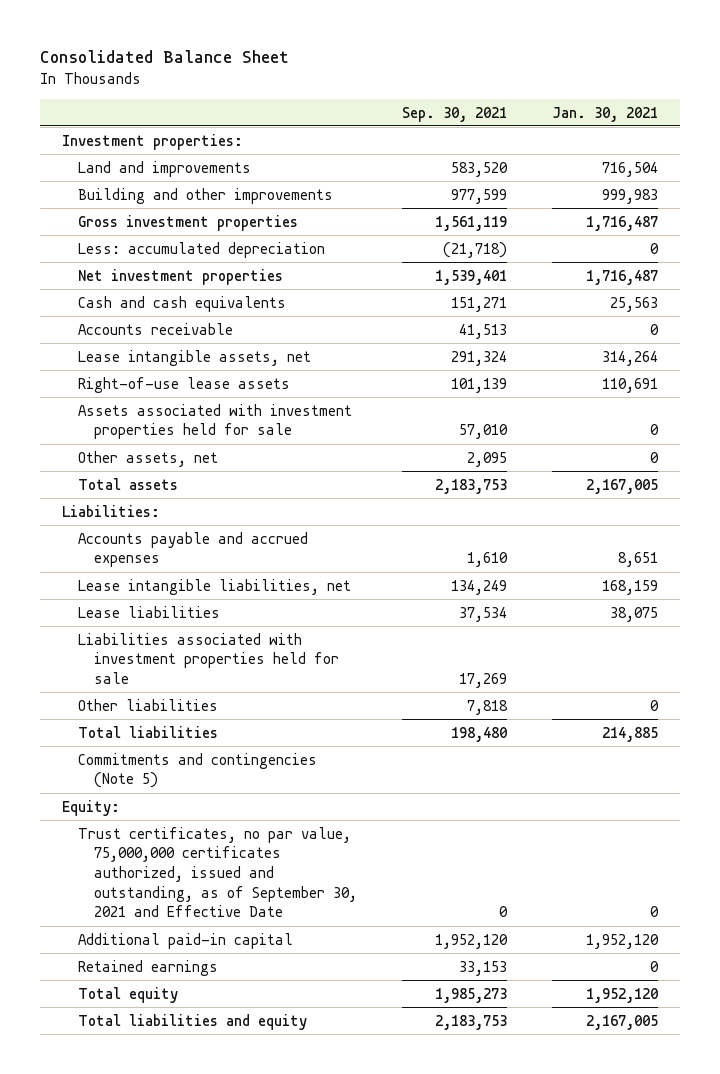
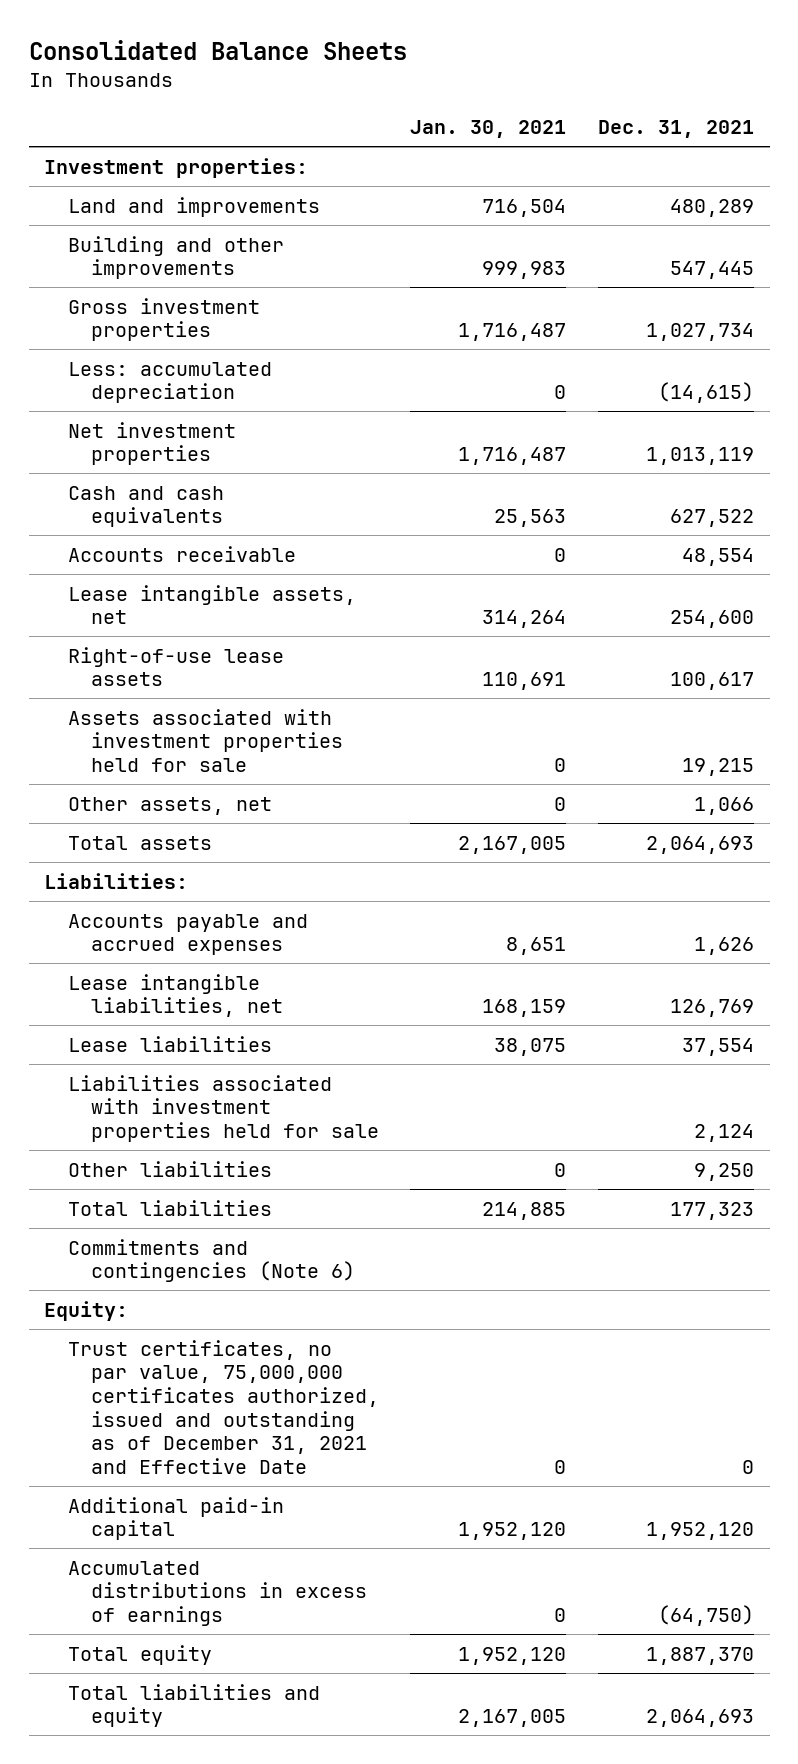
- Consolidated Balance Sheet
+ Consolidated Balance Sheets
- | Sep. 30, 2021 | Jan. 30, 2021
+ | Jan. 30, 2021 | Dec. 31, 2021
- Commitments and contingencies (Note 5)
+ Commitments and contingencies (Note 6)
- Trust certificates, no par value, 75,000,000 certificates authorized, issued and outstanding, as of September 30, 2021 and Effective Date | 0 | 0
+ Trust certificates, no par value, 75,000,000 certificates authorized, issued and outstanding as of December 31, 2021 and Effective Date | 0 | 0
- Retained earnings | 33,153 | 0
+ Accumulated distributions in excess of earnings | 0 | (64,750)

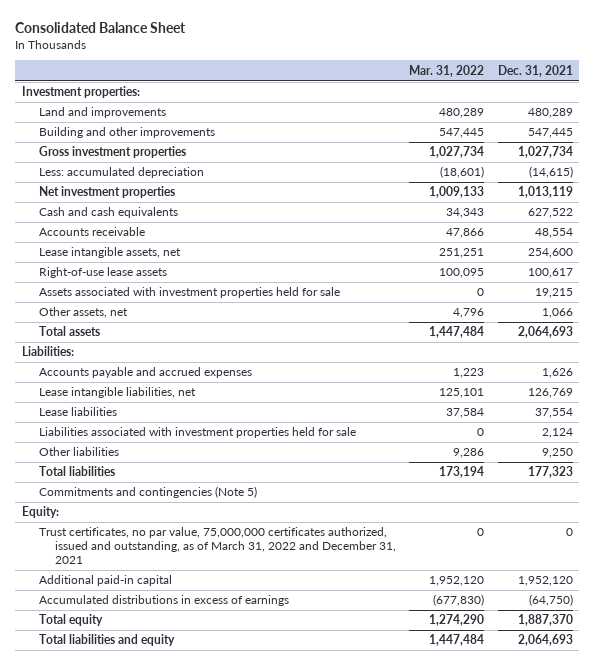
- Consolidated Balance Sheets
+ Consolidated Balance Sheet
- | Jan. 30, 2021 | Dec. 31, 2021
+ | Mar. 31, 2022 | Dec. 31, 2021
- Commitments and contingencies (Note 6)
+ Commitments and contingencies (Note 5)
- Trust certificates, no par value, 75,000,000 certificates authorized, issued and outstanding as of December 31, 2021 and Effective Date | 0 | 0
+ Trust certificates, no par value, 75,000,000 certificates authorized, issued and outstanding, as of March 31, 2022 and December 31, 2021 | 0 | 0

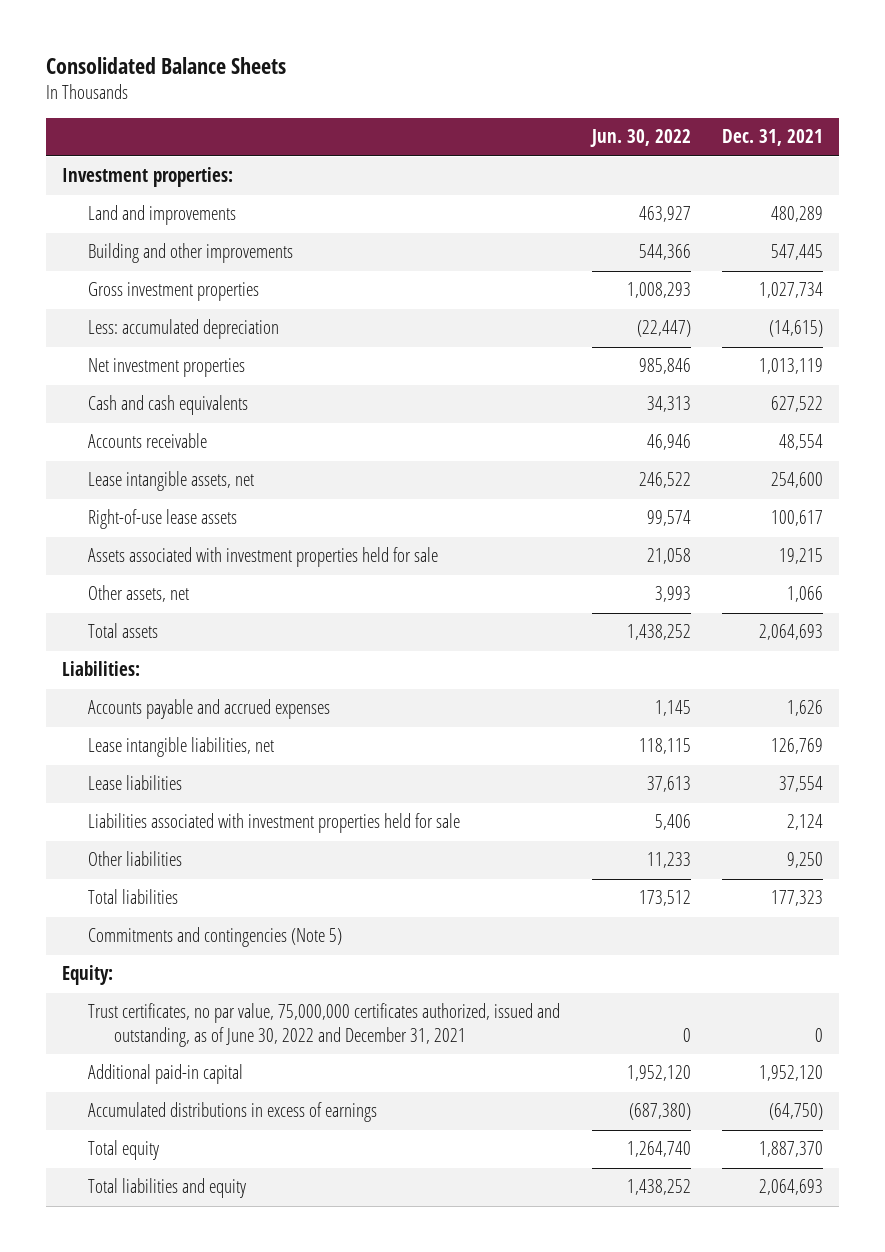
- Consolidated Balance Sheet
+ Consolidated Balance Sheets
- | Mar. 31, 2022 | Dec. 31, 2021
+ | Jun. 30, 2022 | Dec. 31, 2021
- Trust certificates, no par value, 75,000,000 certificates authorized, issued and outstanding, as of March 31, 2022 and December 31, 2021 | 0 | 0
+ Trust certificates, no par value, 75,000,000 certificates authorized, issued and outstanding, as of June 30, 2022 and December 31, 2021 | 0 | 0

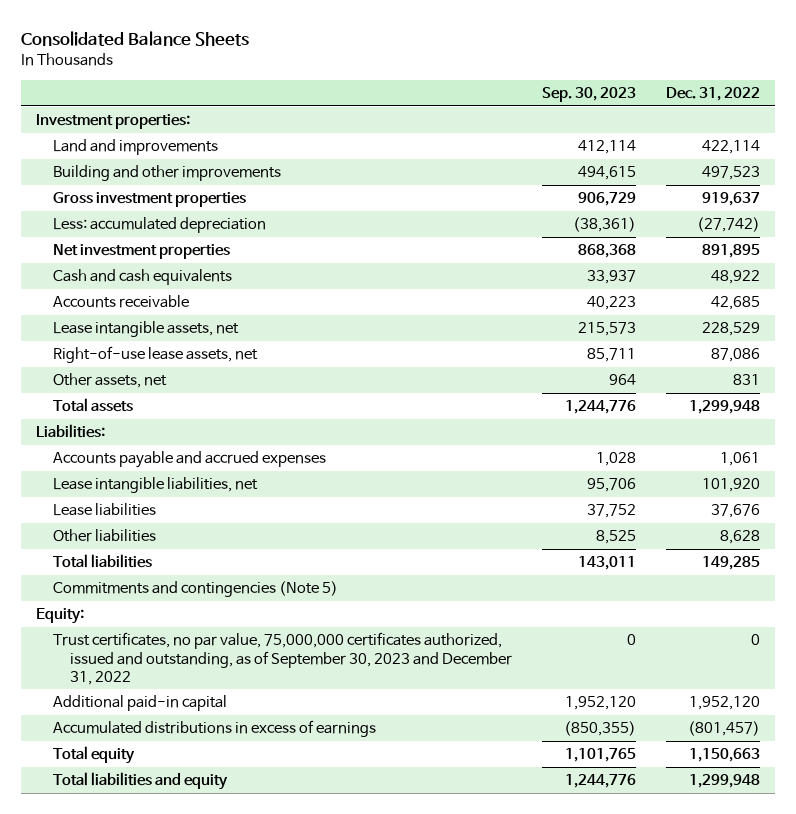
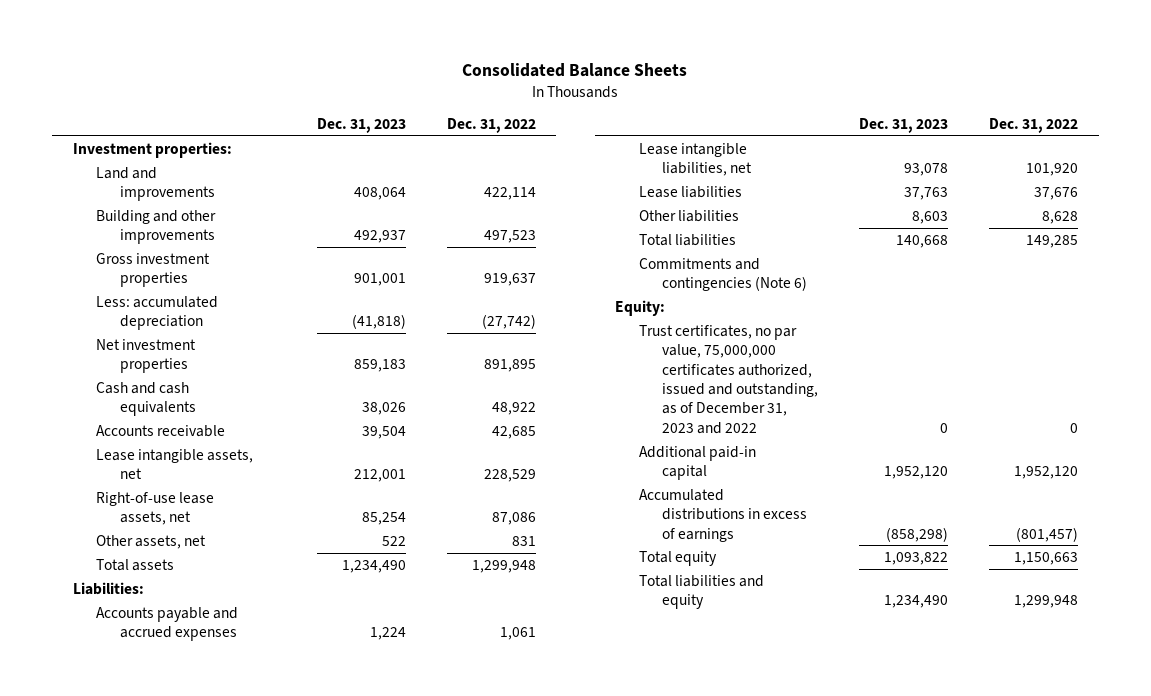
- | Sep. 30, 2023 | Dec. 31, 2022
+ | Dec. 31, 2023 | Dec. 31, 2022
- Commitments and contingencies (Note 5)
+ Commitments and contingencies (Note 6)
- Trust certificates, no par value, 75,000,000 certificates authorized, issued and outstanding, as of September 30, 2023 and December 31, 2022 | 0 | 0
+ Trust certificates, no par value, 75,000,000 certificates authorized, issued and outstanding, as of December 31, 2023 and 2022 | 0 | 0

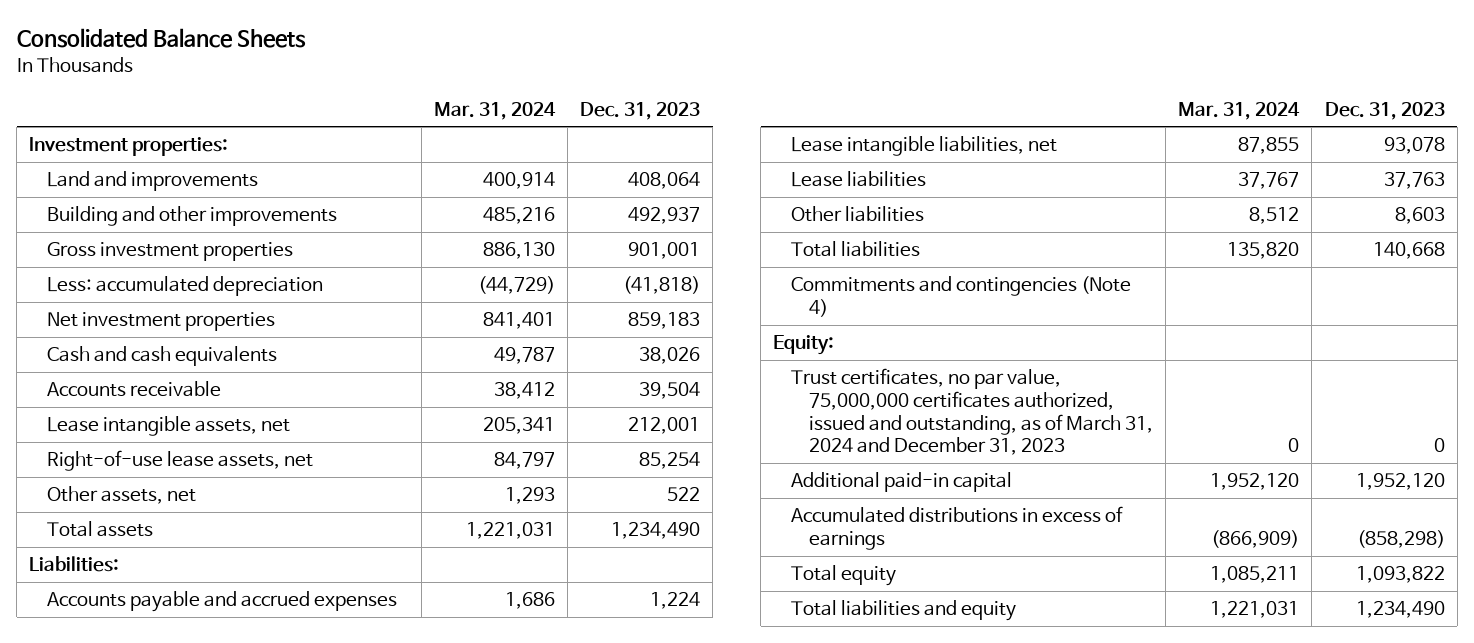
- | Dec. 31, 2023 | Dec. 31, 2022
+ | Mar. 31, 2024 | Dec. 31, 2023
- Commitments and contingencies (Note 6)
+ Commitments and contingencies (Note 4)
- Trust certificates, no par value, 75,000,000 certificates authorized, issued and outstanding, as of December 31, 2023 and 2022 | 0 | 0
+ Trust certificates, no par value, 75,000,000 certificates authorized, issued and outstanding, as of March 31, 2024 and December 31, 2023 | 0 | 0

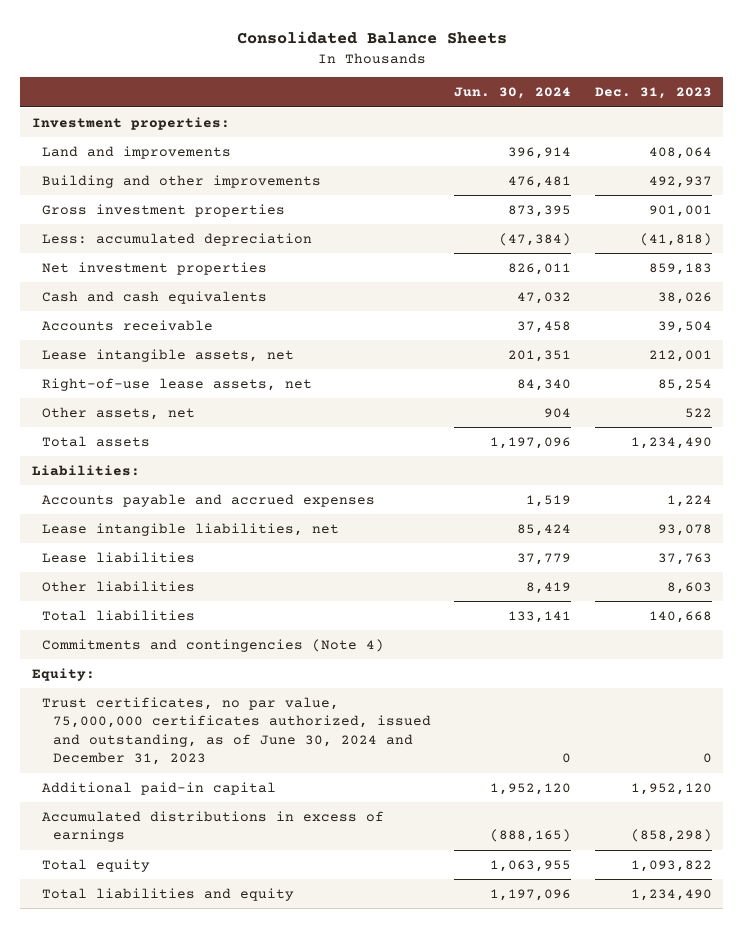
- | Mar. 31, 2024 | Dec. 31, 2023
+ | Jun. 30, 2024 | Dec. 31, 2023
- Trust certificates, no par value, 75,000,000 certificates authorized, issued and outstanding, as of March 31, 2024 and December 31, 2023 | 0 | 0
+ Trust certificates, no par value, 75,000,000 certificates authorized, issued and outstanding, as of June 30, 2024 and December 31, 2023 | 0 | 0

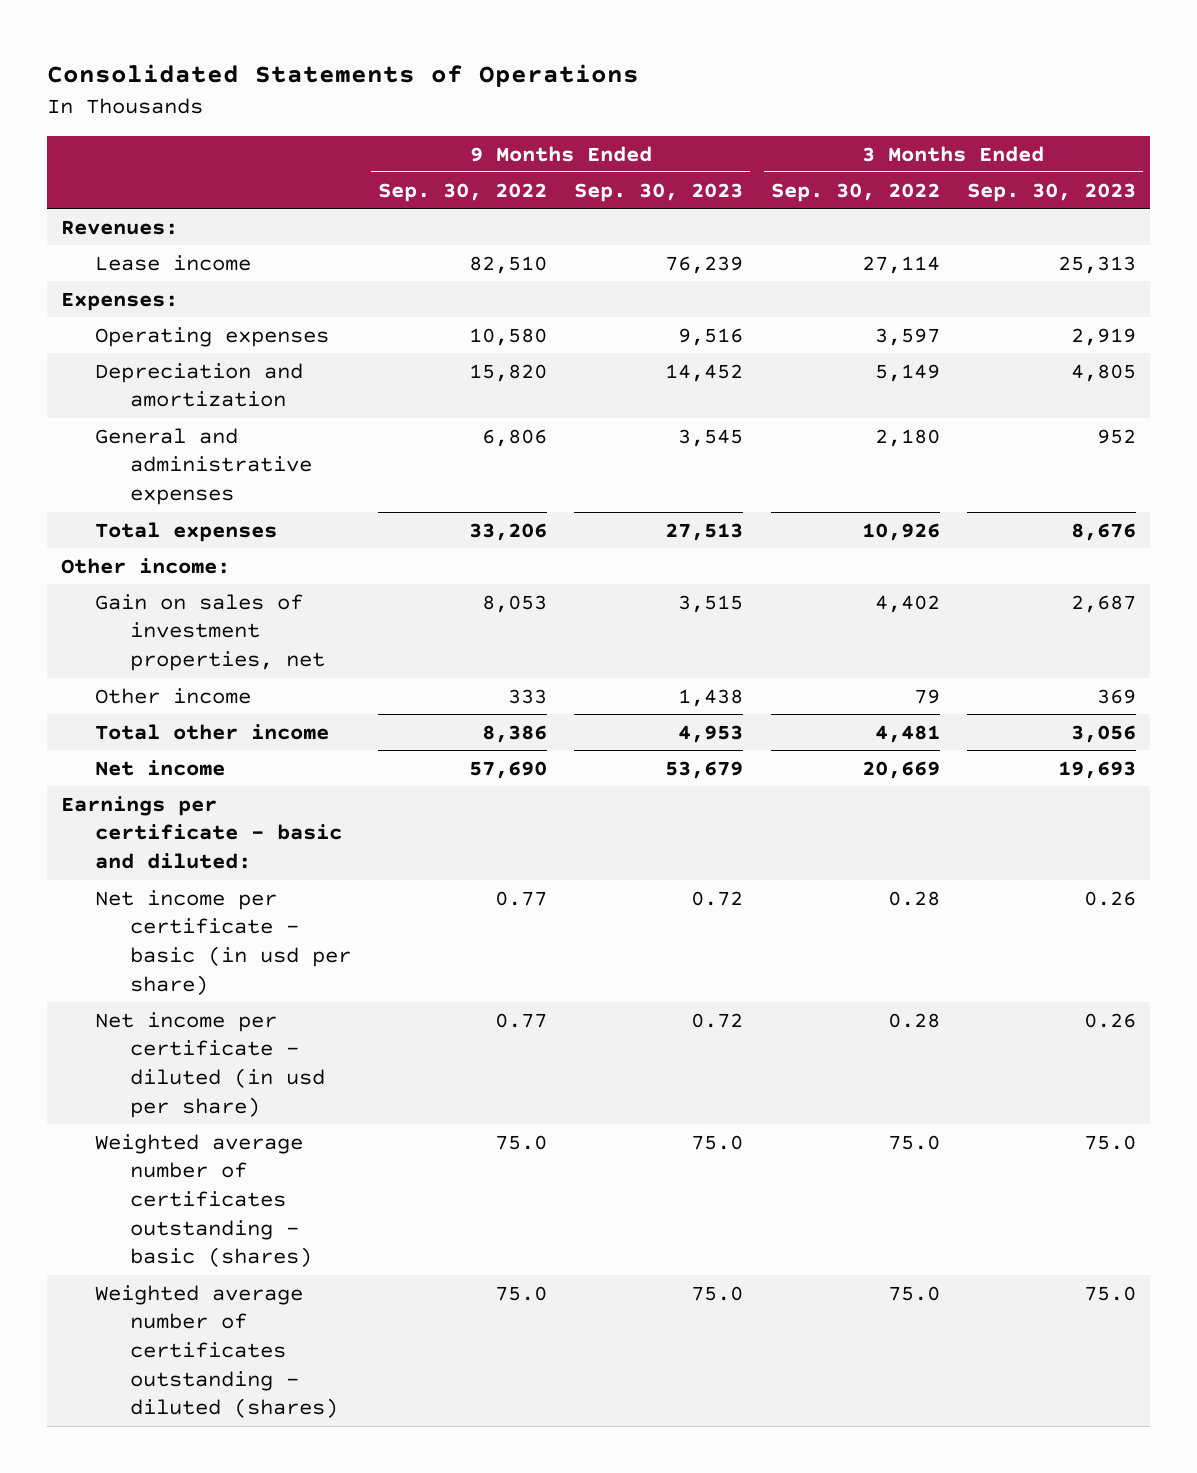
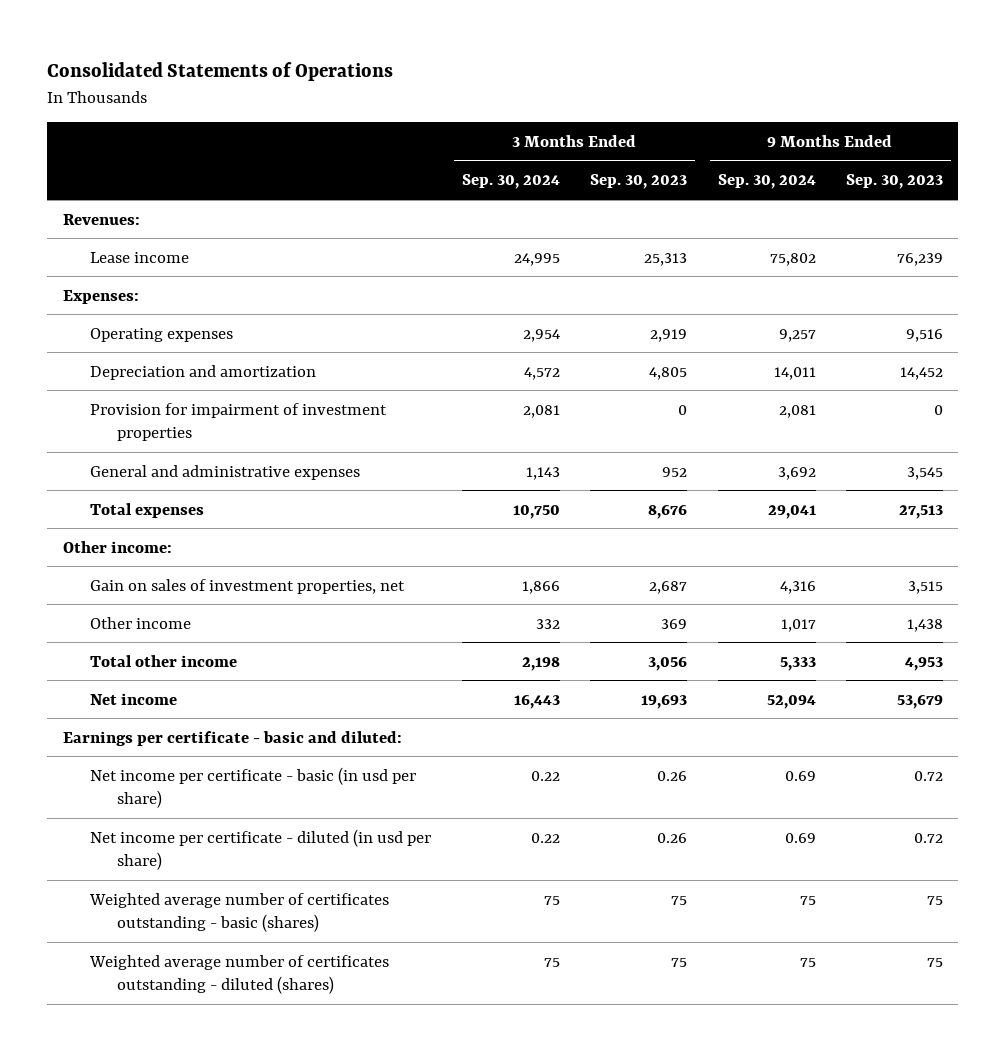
- | 9 Months Ended Sep. 30, 2022 | 9 Months Ended Sep. 30, 2023 | 3 Months Ended Sep. 30, 2022 | 3 Months Ended Sep. 30, 2023
+ | 3 Months Ended Sep. 30, 2024 | 3 Months Ended Sep. 30, 2023 | 9 Months Ended Sep. 30, 2024 | 9 Months Ended Sep. 30, 2023
+ Provision for impairment of investment properties | 2,081 | 0 | 2,081 | 0
- Weighted average number of certificates outstanding - basic (shares) | 75.0 | 75.0 | 75.0 | 75.0
- Weighted average number of certificates outstanding - diluted (shares) | 75.0 | 75.0 | 75.0 | 75.0
+ Weighted average number of certificates outstanding - basic (shares) | 75 | 75 | 75 | 75
+ Weighted average number of certificates outstanding - diluted (shares) | 75 | 75 | 75 | 75

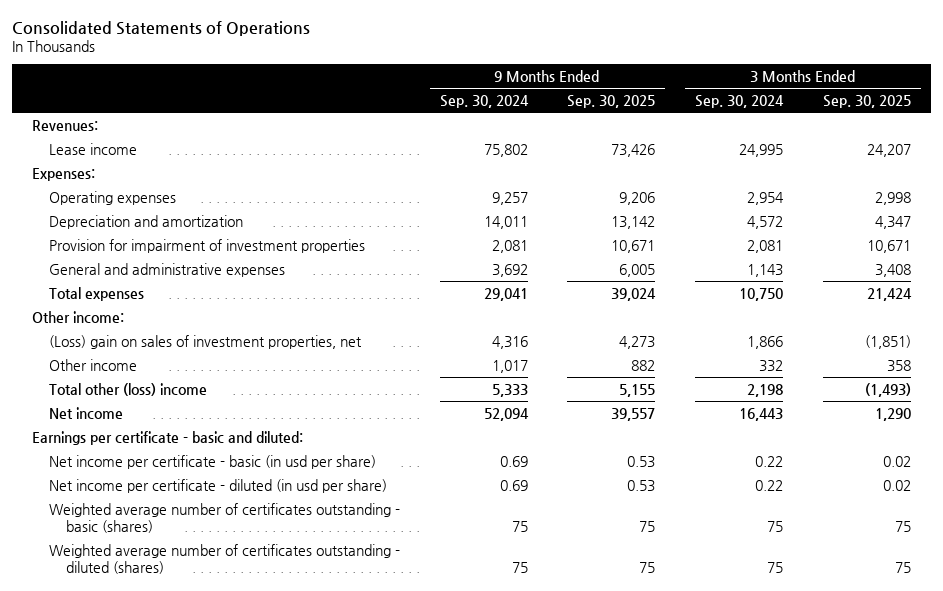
- | 3 Months Ended Sep. 30, 2024 | 3 Months Ended Sep. 30, 2023 | 9 Months Ended Sep. 30, 2024 | 9 Months Ended Sep. 30, 2023
+ | 9 Months Ended Sep. 30, 2024 | 9 Months Ended Sep. 30, 2025 | 3 Months Ended Sep. 30, 2024 | 3 Months Ended Sep. 30, 2025
- Gain on sales of investment properties, net | 1,866 | 2,687 | 4,316 | 3,515
+ (Loss) gain on sales of investment properties, net | 4,316 | 4,273 | 1,866 | (1,851)
- Total other income | 2,198 | 3,056 | 5,333 | 4,953
+ Total other (loss) income | 5,333 | 5,155 | 2,198 | (1,493)

